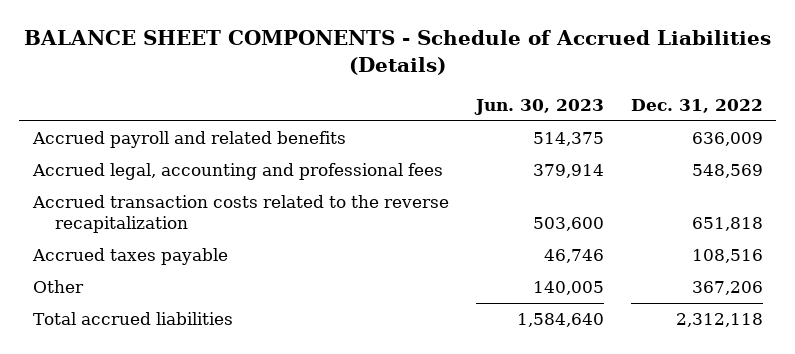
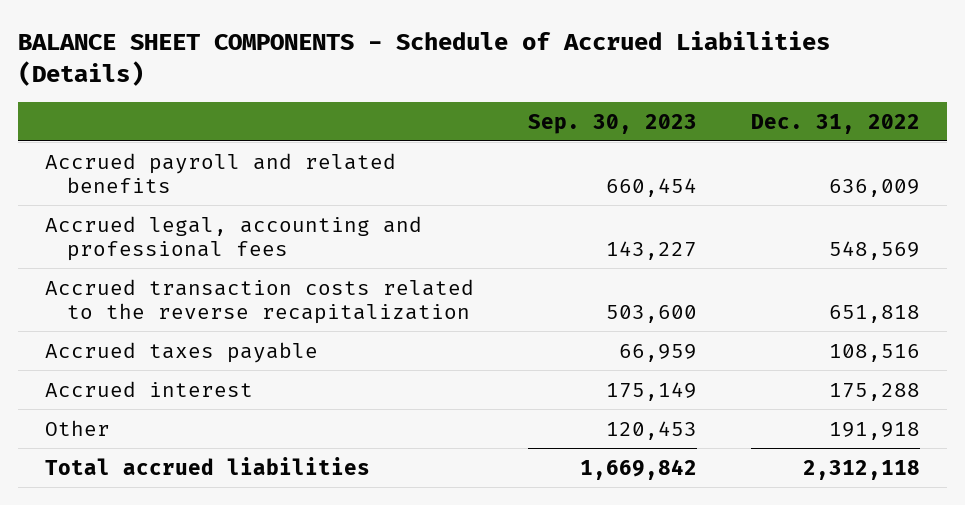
- | Jun. 30, 2023 | Dec. 31, 2022
+ | Sep. 30, 2023 | Dec. 31, 2022
- Other | 140,005 | 367,206
+ Accrued interest | 175,149 | 175,288
+ Other | 120,453 | 191,918

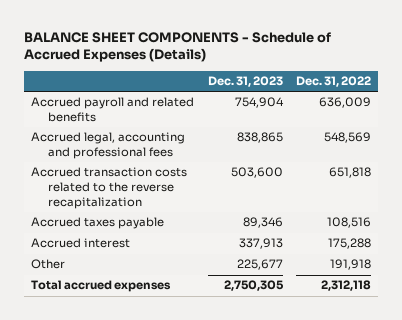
- BALANCE SHEET COMPONENTS - Schedule of Accrued Liabilities (Details)
+ BALANCE SHEET COMPONENTS - Schedule of Accrued Expenses (Details)
- | Sep. 30, 2023 | Dec. 31, 2022
+ | Dec. 31, 2023 | Dec. 31, 2022
- Total accrued liabilities | 1,669,842 | 2,312,118
+ Total accrued expenses | 2,750,305 | 2,312,118

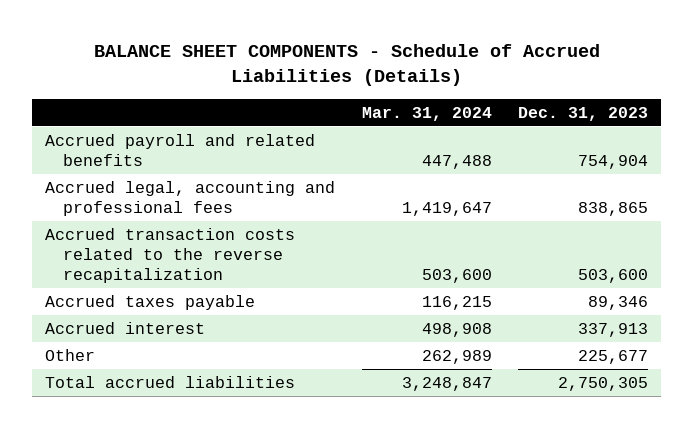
- BALANCE SHEET COMPONENTS - Schedule of Accrued Expenses (Details)
+ BALANCE SHEET COMPONENTS - Schedule of Accrued Liabilities (Details)
- | Dec. 31, 2023 | Dec. 31, 2022
+ | Mar. 31, 2024 | Dec. 31, 2023
- Total accrued expenses | 2,750,305 | 2,312,118
+ Total accrued liabilities | 3,248,847 | 2,750,305

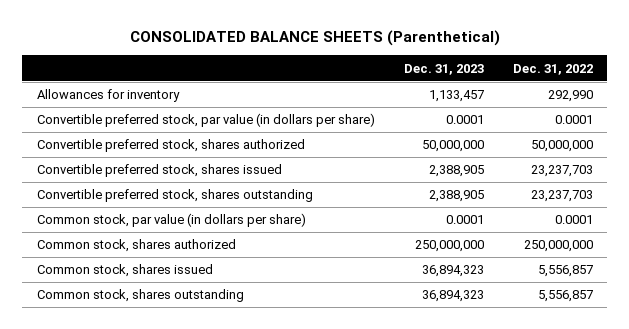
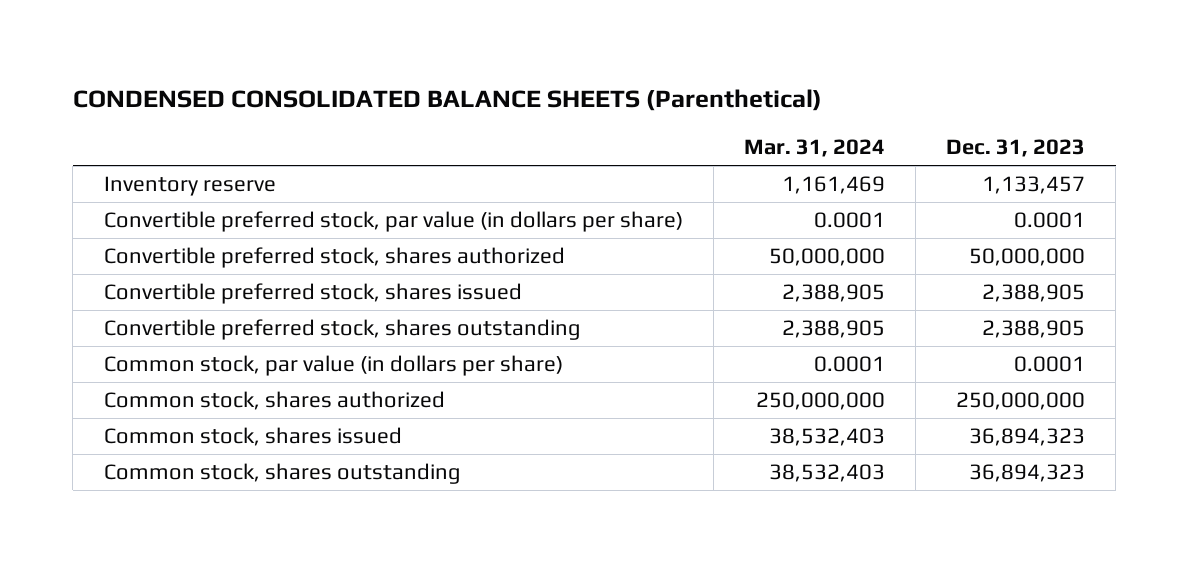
- CONSOLIDATED BALANCE SHEETS (Parenthetical)
+ CONDENSED CONSOLIDATED BALANCE SHEETS (Parenthetical)
- | Dec. 31, 2023 | Dec. 31, 2022
+ | Mar. 31, 2024 | Dec. 31, 2023
- Allowances for inventory | 1,133,457 | 292,990
+ Inventory reserve | 1,161,469 | 1,133,457

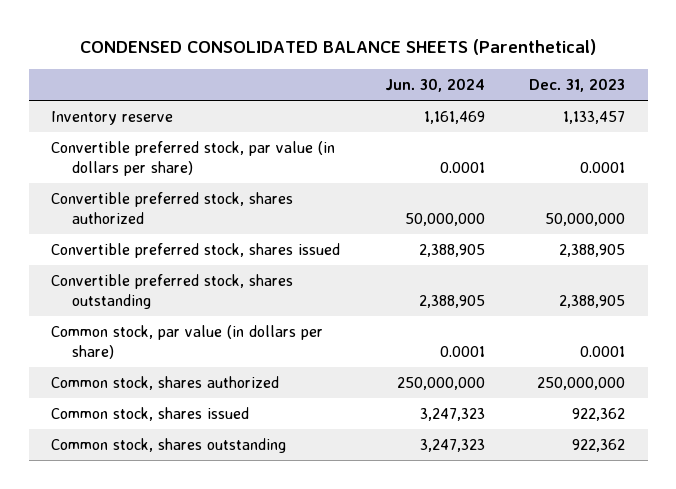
- | Mar. 31, 2024 | Dec. 31, 2023
+ | Jun. 30, 2024 | Dec. 31, 2023
- Common stock, shares issued | 38,532,403 | 36,894,323
- Common stock, shares outstanding | 38,532,403 | 36,894,323
+ Common stock, shares issued | 3,247,323 | 922,362
+ Common stock, shares outstanding | 3,247,323 | 922,362

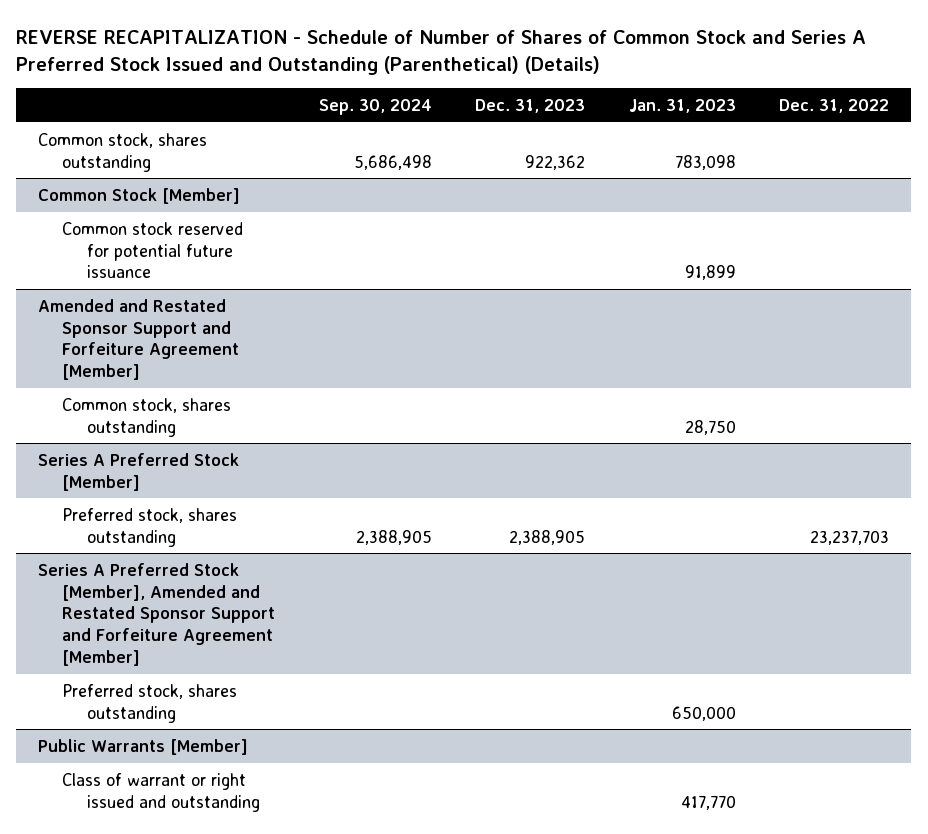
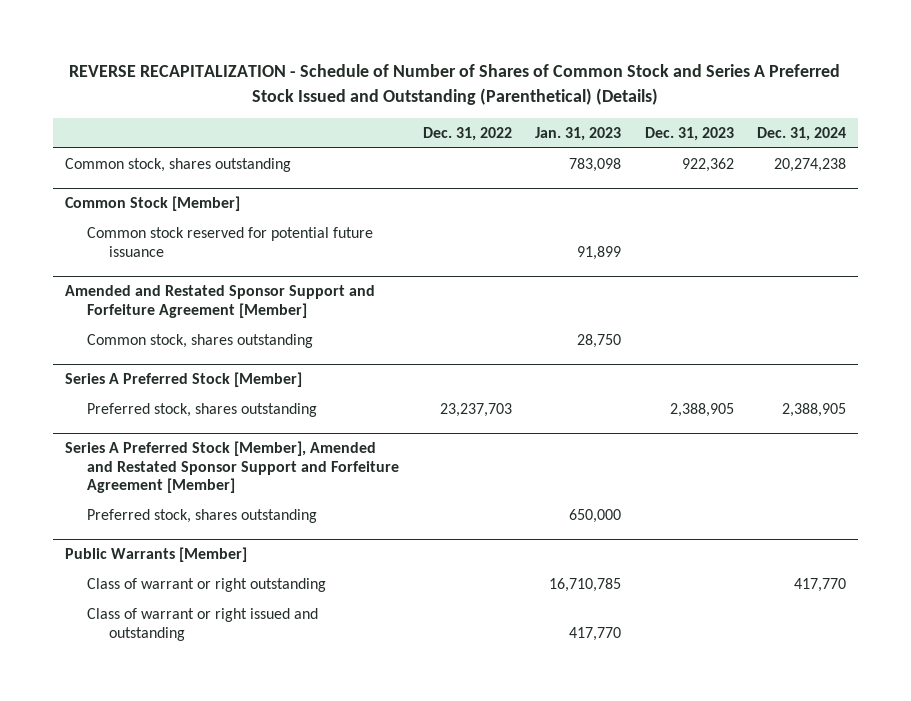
- | Sep. 30, 2024 | Dec. 31, 2023 | Jan. 31, 2023 | Dec. 31, 2022
+ | Dec. 31, 2022 | Jan. 31, 2023 | Dec. 31, 2023 | Dec. 31, 2024
@ Public Warrants [Member]
+ Class of warrant or right outstanding | | 16,710,785 | | 417,770

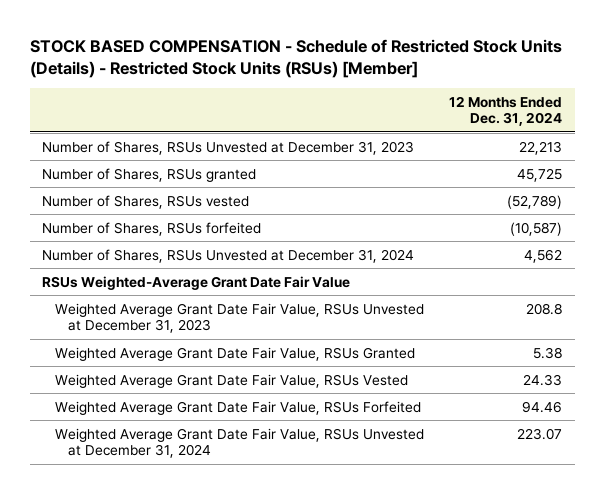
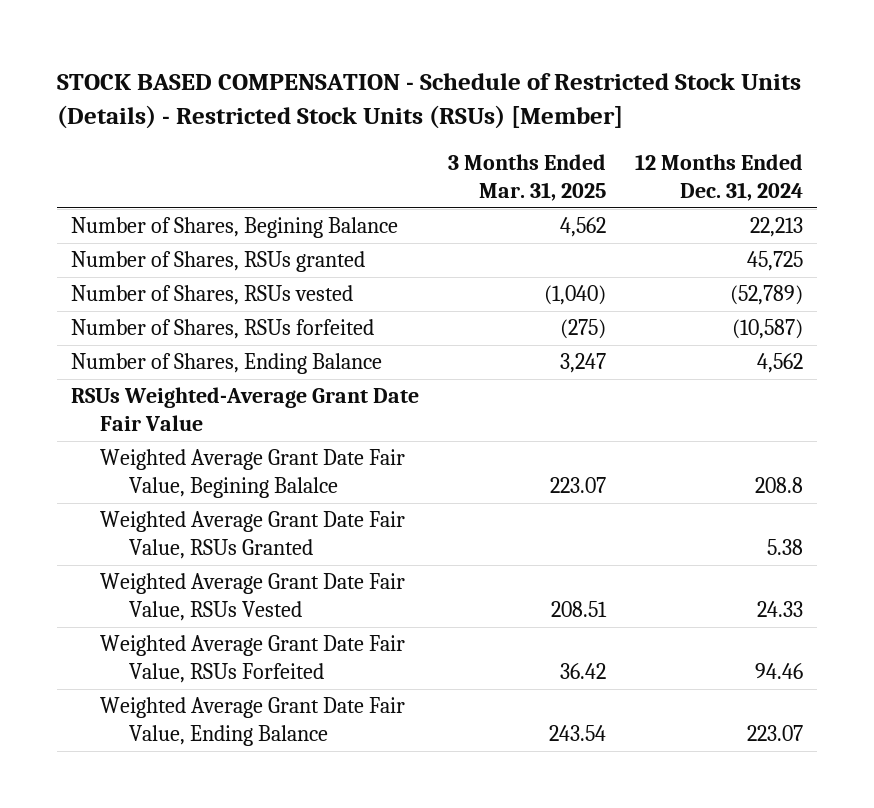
- | 12 Months Ended Dec. 31, 2024
+ | 3 Months Ended Mar. 31, 2025 | 12 Months Ended Dec. 31, 2024
- Number of Shares, RSUs Unvested at December 31, 2023 | 22,213
+ Number of Shares, Begining Balance | 4,562 | 22,213
- Number of Shares, RSUs Unvested at December 31, 2024 | 4,562
+ Number of Shares, Ending Balance | 3,247 | 4,562
- Weighted Average Grant Date Fair Value, RSUs Unvested at December 31, 2023 | 208.8
+ Weighted Average Grant Date Fair Value, Begining Balalce | 223.07 | 208.8
- Weighted Average Grant Date Fair Value, RSUs Unvested at December 31, 2024 | 223.07
+ Weighted Average Grant Date Fair Value, Ending Balance | 243.54 | 223.07

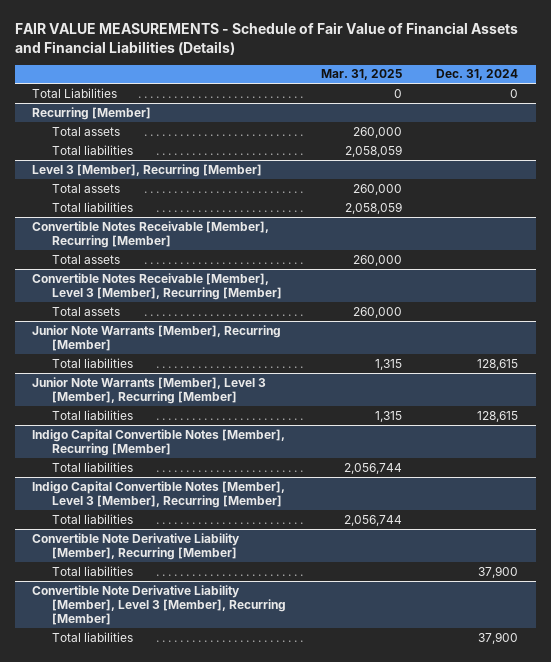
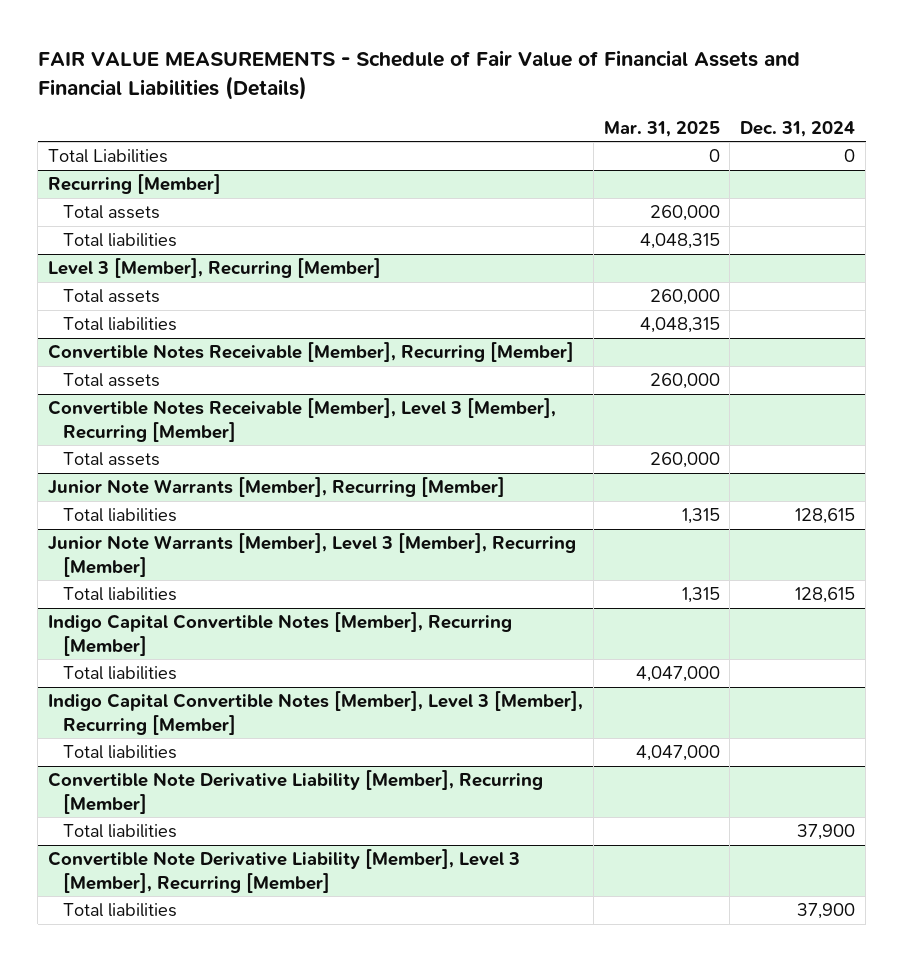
@ Recurring [Member]
- Total liabilities | 2,058,059 |
+ Total liabilities | 4,048,315 |
@ Level 3 [Member], Recurring [Member]
- Total liabilities | 2,058,059 |
+ Total liabilities | 4,048,315 |
@ Indigo Capital Convertible Notes [Member], Recurring [Member]
- Total liabilities | 2,056,744 |
+ Total liabilities | 4,047,000 |
@ Indigo Capital Convertible Notes [Member], Level 3 [Member], Recurring [Member]
- Total liabilities | 2,056,744 |
+ Total liabilities | 4,047,000 |

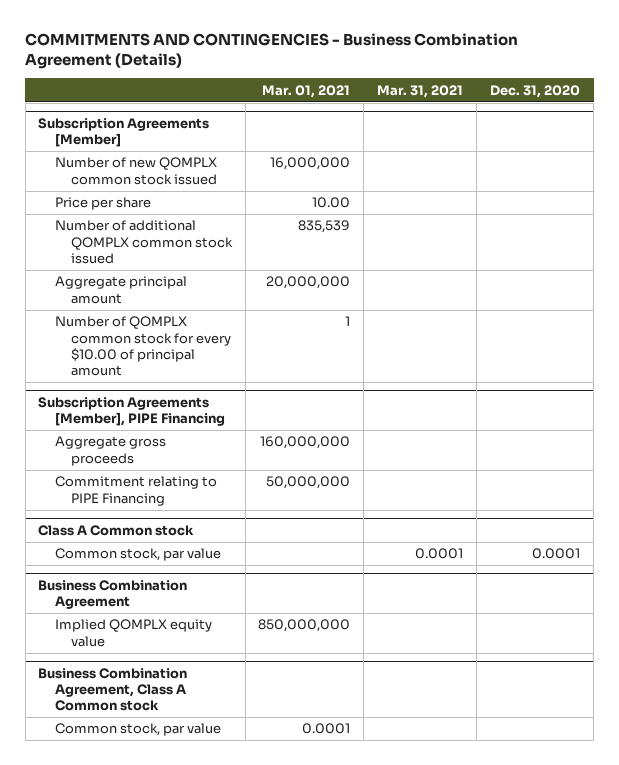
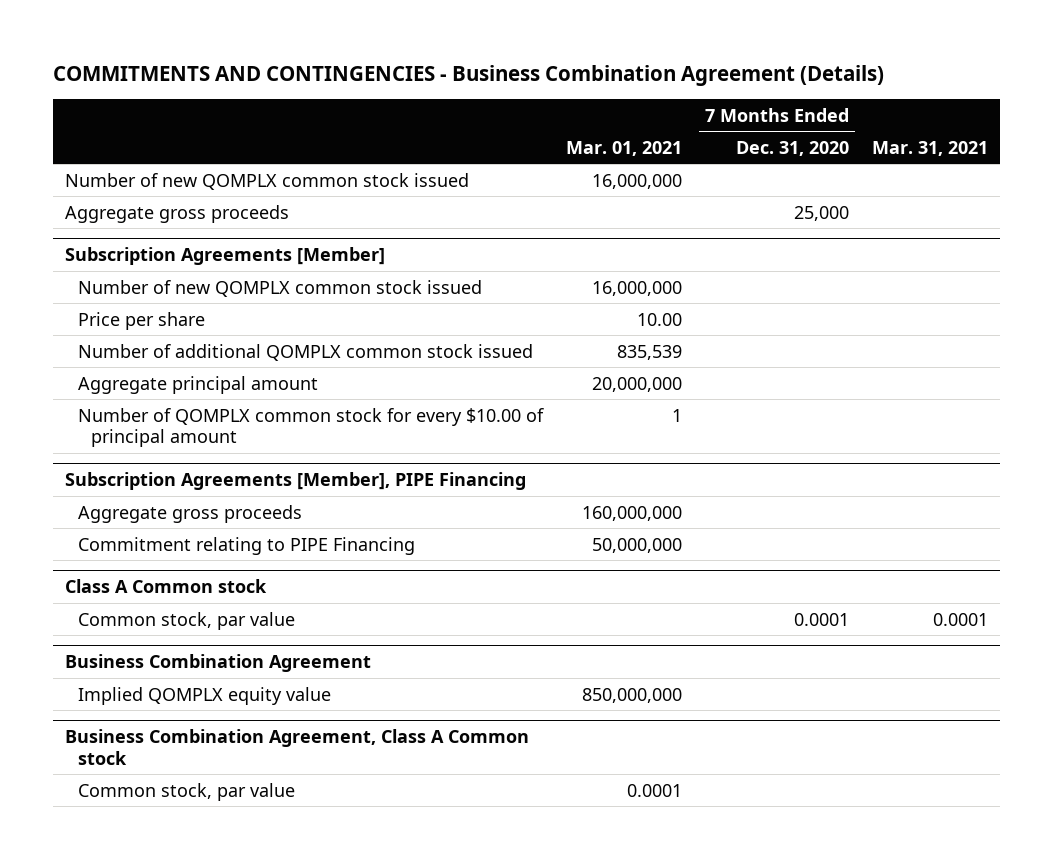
- | Mar. 01, 2021 | Mar. 31, 2021 | Dec. 31, 2020
+ | Mar. 01, 2021 | 7 Months Ended Dec. 31, 2020 | Mar. 31, 2021
+ Number of new QOMPLX common stock issued | 16,000,000 | |
+ Aggregate gross proceeds | | 25,000 |

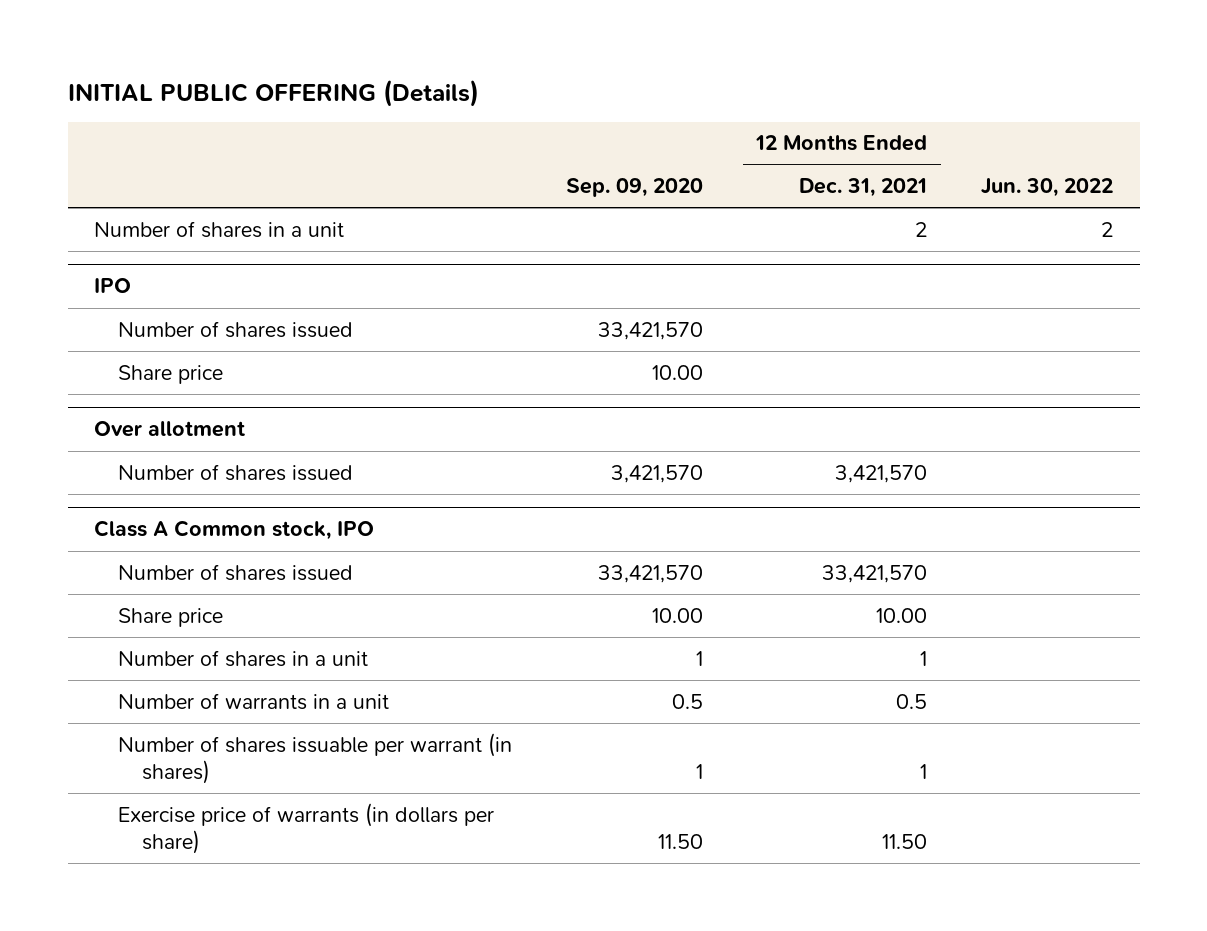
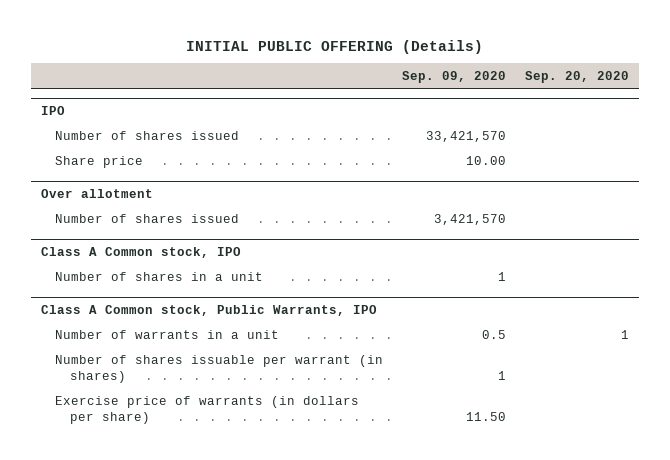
- | Sep. 09, 2020 | 12 Months Ended Dec. 31, 2021 | Jun. 30, 2022
+ | Sep. 09, 2020 | Sep. 20, 2020
- Number of shares in a unit | | 2 | 2
@ Class A Common stock, IPO
- Number of shares issued | 33,421,570 | 33,421,570 |
- Share price | 10.00 | 10.00 |
+ Class A Common stock, Public Warrants, IPO

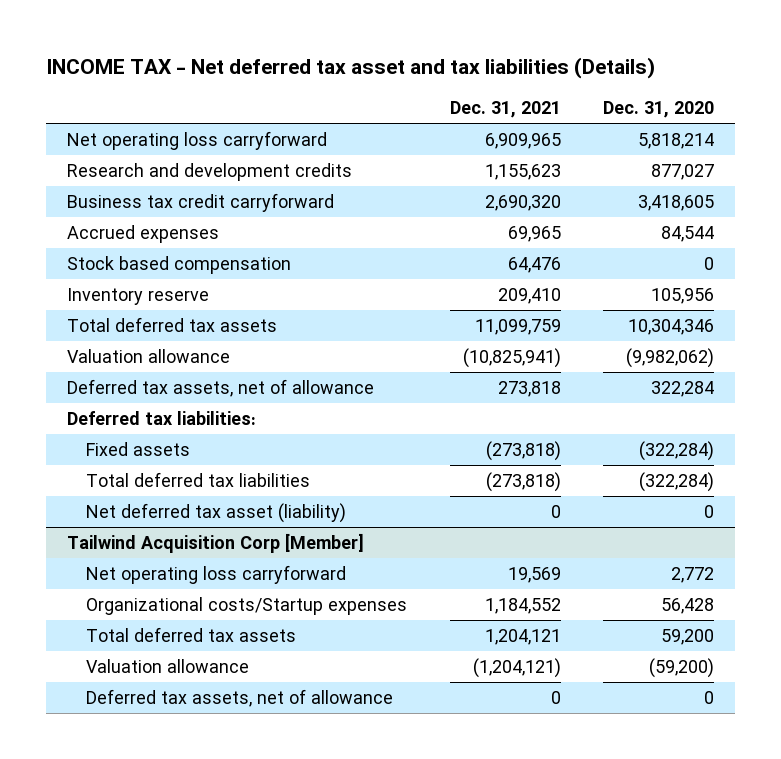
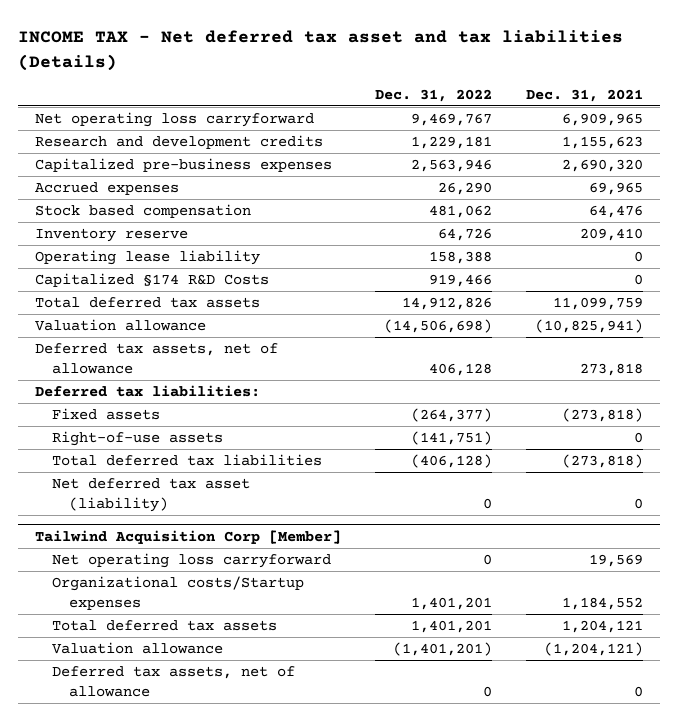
- | Dec. 31, 2021 | Dec. 31, 2020
+ | Dec. 31, 2022 | Dec. 31, 2021
- Business tax credit carryforward | 2,690,320 | 3,418,605
+ Capitalized pre-business expenses | 2,563,946 | 2,690,320
+ Operating lease liability | 158,388 | 0
+ Capitalized §174 R&D Costs | 919,466 | 0
+ Right-of-use assets | (141,751) | 0

